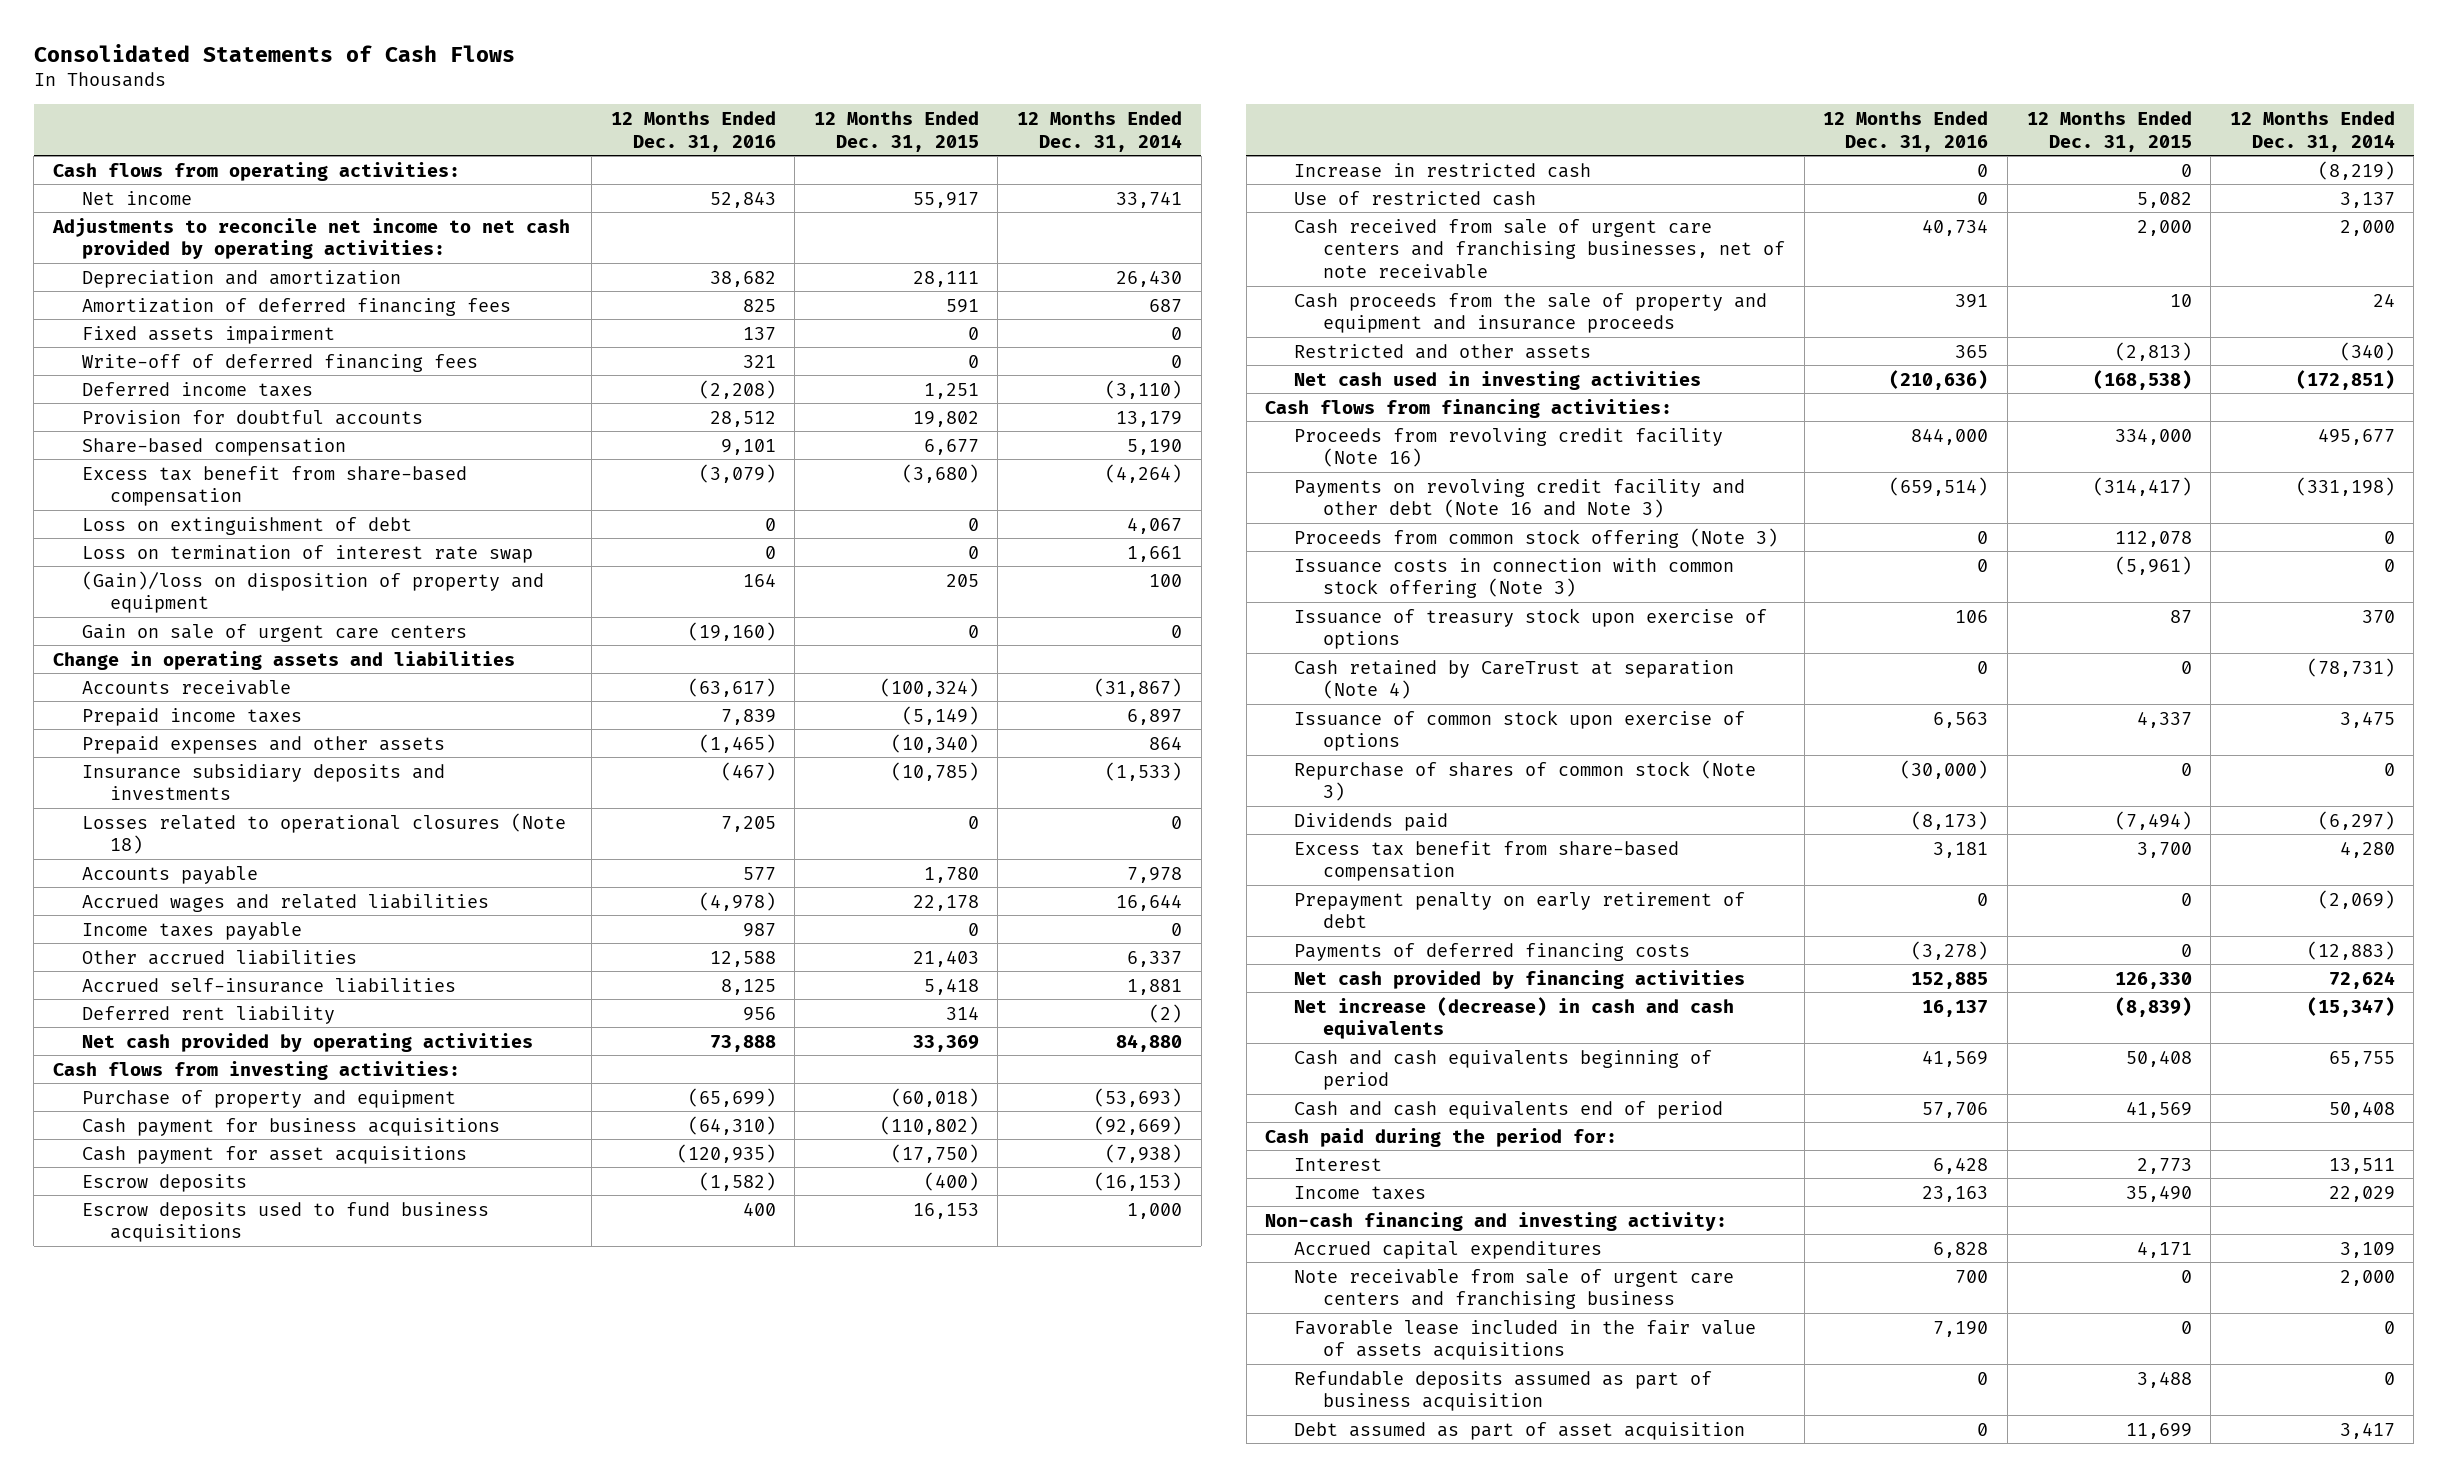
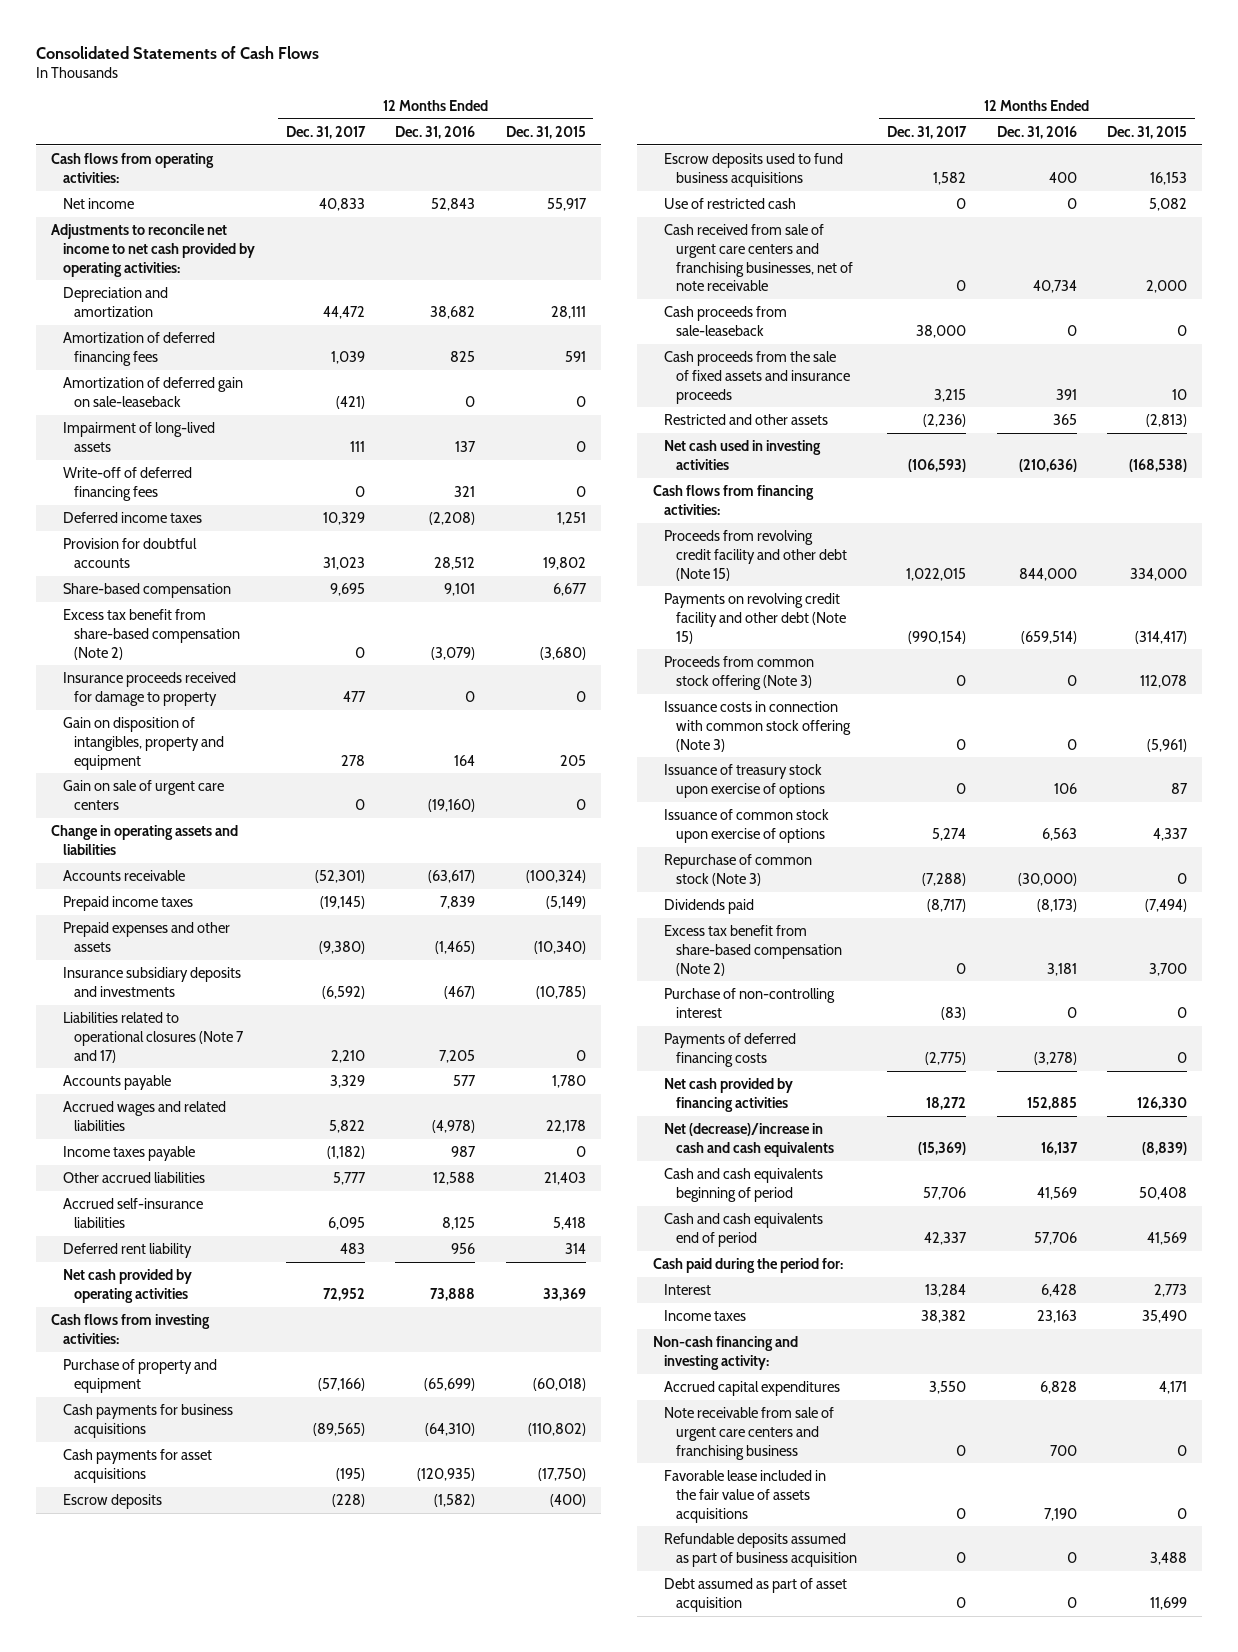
- | 12 Months Ended Dec. 31, 2016 | 12 Months Ended Dec. 31, 2015 | 12 Months Ended Dec. 31, 2014
+ | 12 Months Ended Dec. 31, 2017 | 12 Months Ended Dec. 31, 2016 | 12 Months Ended Dec. 31, 2015
- Fixed assets impairment | 137 | 0 | 0
+ Amortization of deferred gain on sale-leaseback | (421) | 0 | 0
+ Impairment of long-lived assets | 111 | 137 | 0
- Excess tax benefit from share-based compensation | (3,079) | (3,680) | (4,264)
- Loss on extinguishment of debt | 0 | 0 | 4,067
- Loss on termination of interest rate swap | 0 | 0 | 1,661
- (Gain)/loss on disposition of property and equipment | 164 | 205 | 100
+ Excess tax benefit from share-based compensation (Note 2) | 0 | (3,079) | (3,680)
+ Insurance proceeds received for damage to property | 477 | 0 | 0
+ Gain on disposition of intangibles, property and equipment | 278 | 164 | 205
- Losses related to operational closures (Note 18) | 7,205 | 0 | 0
+ Liabilities related to operational closures (Note 7 and 17) | 2,210 | 7,205 | 0
- Cash payment for business acquisitions | (64,310) | (110,802) | (92,669)
- Cash payment for asset acquisitions | (120,935) | (17,750) | (7,938)
+ Cash payments for business acquisitions | (89,565) | (64,310) | (110,802)
+ Cash payments for asset acquisitions | (195) | (120,935) | (17,750)
- Increase in restricted cash | 0 | 0 | (8,219)
- Cash proceeds from the sale of property and equipment and insurance proceeds | 391 | 10 | 24
+ Cash proceeds from sale-leaseback | 38,000 | 0 | 0
+ Cash proceeds from the sale of fixed assets and insurance proceeds | 3,215 | 391 | 10
- Proceeds from revolving credit facility (Note 16) | 844,000 | 334,000 | 495,677
- Payments on revolving credit facility and other debt (Note 16 and Note 3) | (659,514) | (314,417) | (331,198)
+ Proceeds from revolving credit facility and other debt (Note 15) | 1,022,015 | 844,000 | 334,000
+ Payments on revolving credit facility and other debt (Note 15) | (990,154) | (659,514) | (314,417)
- Cash retained by CareTrust at separation (Note 4) | 0 | 0 | (78,731)
- Repurchase of shares of common stock (Note 3) | (30,000) | 0 | 0
+ Repurchase of common stock (Note 3) | (7,288) | (30,000) | 0
- Excess tax benefit from share-based compensation | 3,181 | 3,700 | 4,280
- Prepayment penalty on early retirement of debt | 0 | 0 | (2,069)
+ Excess tax benefit from share-based compensation (Note 2) | 0 | 3,181 | 3,700
+ Purchase of non-controlling interest | (83) | 0 | 0
- Net increase (decrease) in cash and cash equivalents | 16,137 | (8,839) | (15,347)
+ Net (decrease)/increase in cash and cash equivalents | (15,369) | 16,137 | (8,839)

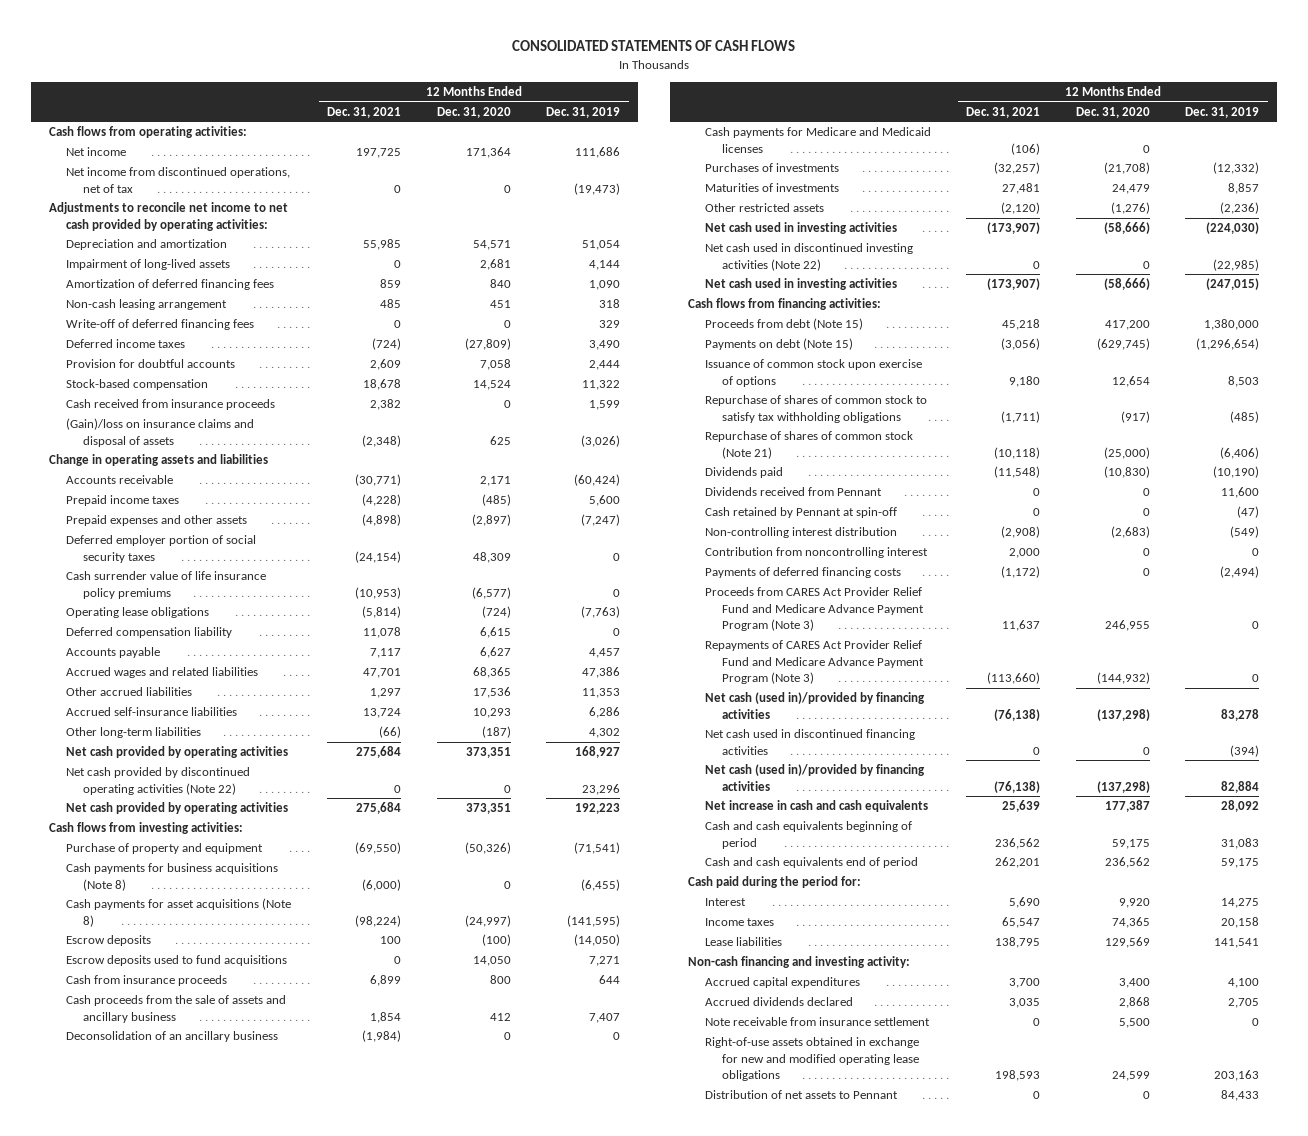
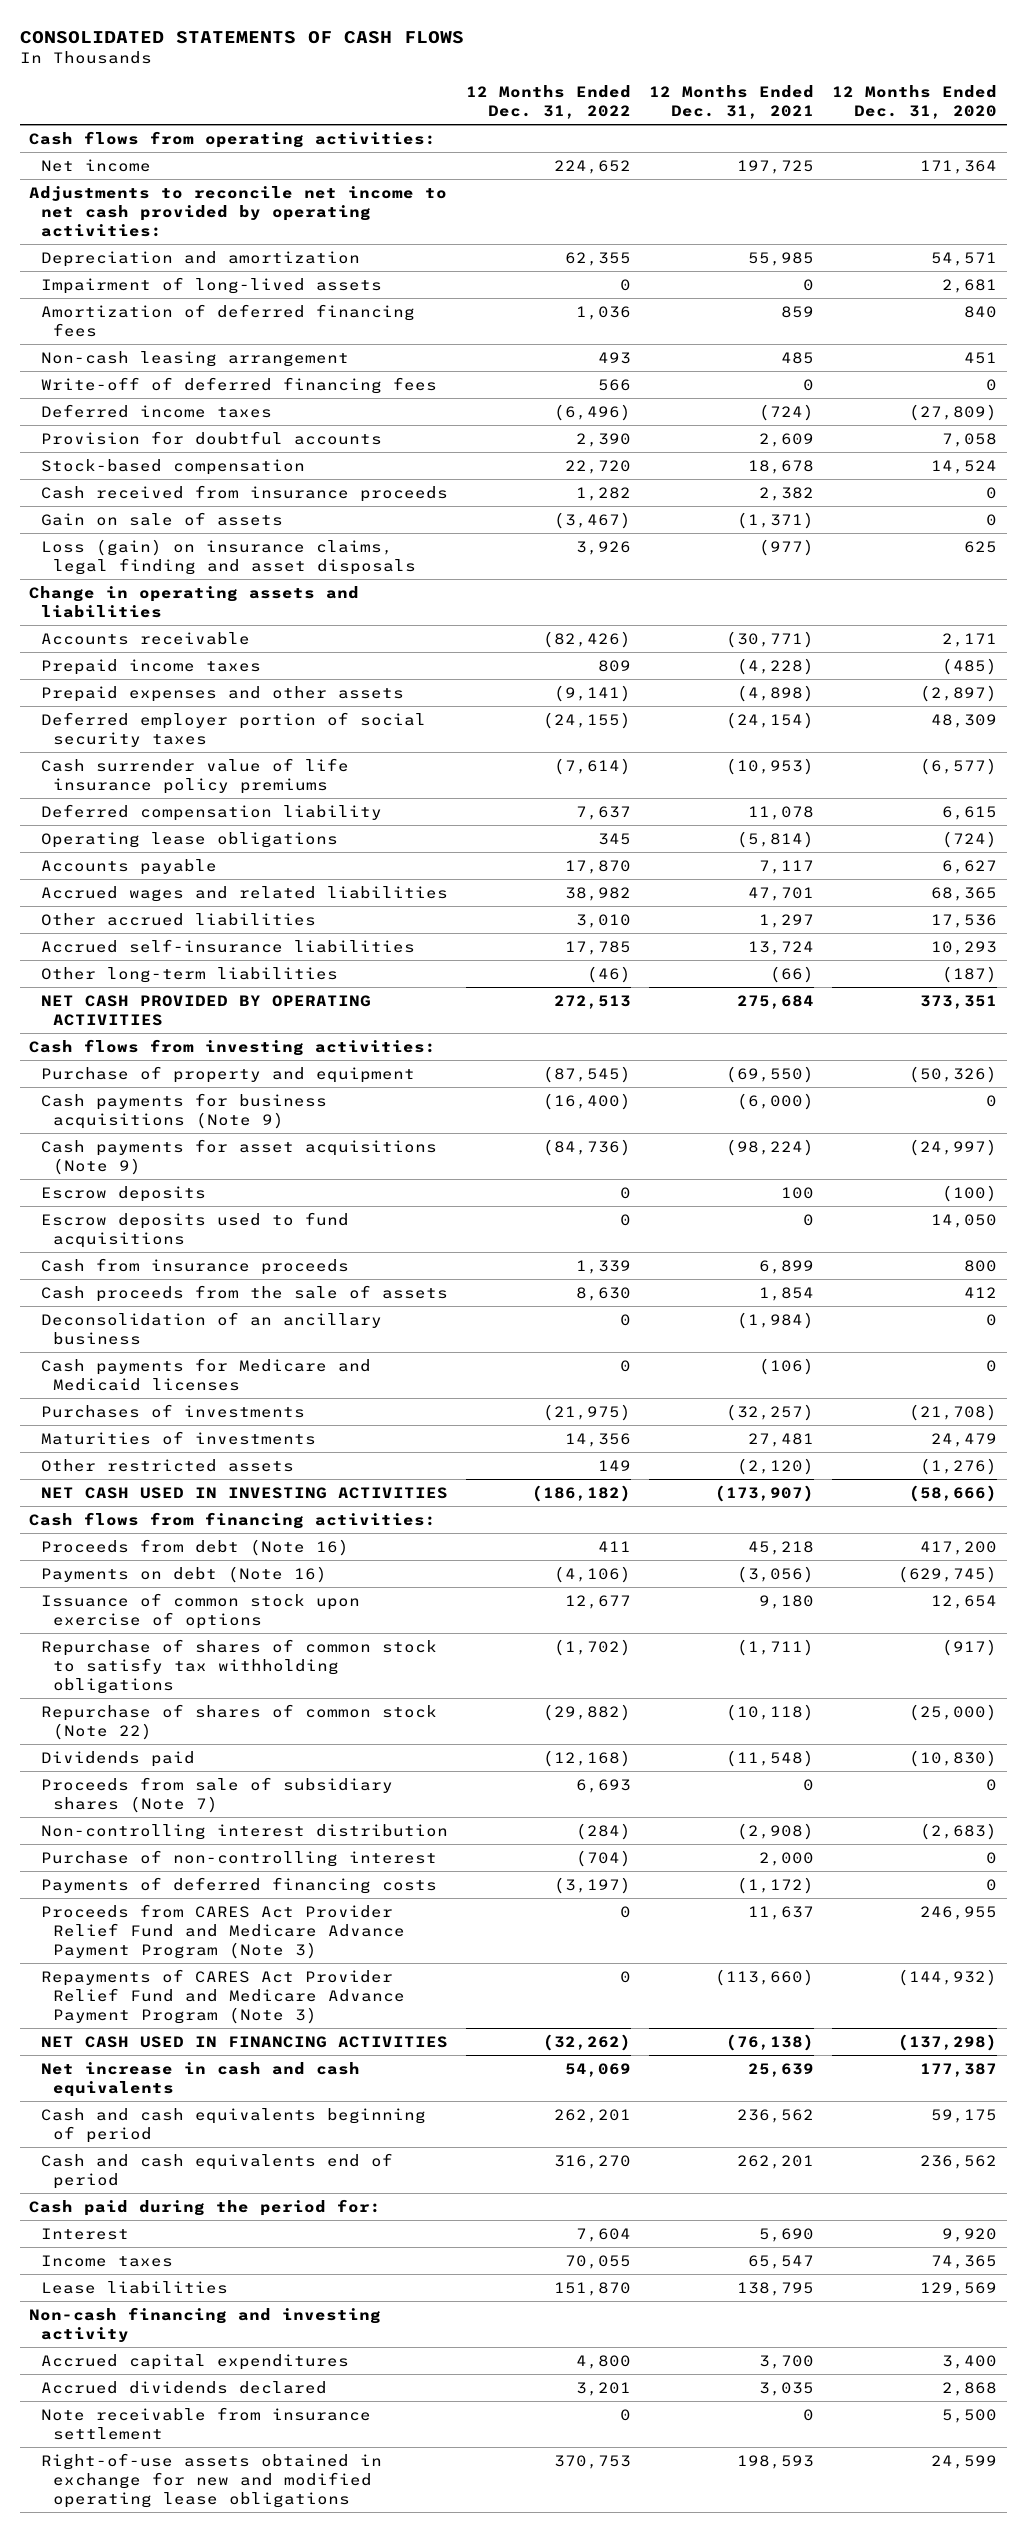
- | 12 Months Ended Dec. 31, 2021 | 12 Months Ended Dec. 31, 2020 | 12 Months Ended Dec. 31, 2019
+ | 12 Months Ended Dec. 31, 2022 | 12 Months Ended Dec. 31, 2021 | 12 Months Ended Dec. 31, 2020
- Net income from discontinued operations, net of tax | 0 | 0 | (19,473)
- (Gain)/loss on insurance claims and disposal of assets | (2,348) | 625 | (3,026)
+ Gain on sale of assets | (3,467) | (1,371) | 0
+ Loss (gain) on insurance claims, legal finding and asset disposals | 3,926 | (977) | 625
moved down: Operating lease obligations | 345 | (5,814) | (724)
- Net cash provided by operating activities | 275,684 | 373,351 | 168,927
- Net cash provided by discontinued operating activities (Note 22) | 0 | 0 | 23,296
- Net cash provided by operating activities | 275,684 | 373,351 | 192,223
+ NET CASH PROVIDED BY OPERATING ACTIVITIES | 272,513 | 275,684 | 373,351
- Cash payments for business acquisitions (Note 8) | (6,000) | 0 | (6,455)
- Cash payments for asset acquisitions (Note 8) | (98,224) | (24,997) | (141,595)
+ Cash payments for business acquisitions (Note 9) | (16,400) | (6,000) | 0
+ Cash payments for asset acquisitions (Note 9) | (84,736) | (98,224) | (24,997)
- Cash proceeds from the sale of assets and ancillary business | 1,854 | 412 | 7,407
+ Cash proceeds from the sale of assets | 8,630 | 1,854 | 412
- Net cash used in investing activities | (173,907) | (58,666) | (224,030)
- Net cash used in discontinued investing activities (Note 22) | 0 | 0 | (22,985)
- Net cash used in investing activities | (173,907) | (58,666) | (247,015)
+ NET CASH USED IN INVESTING ACTIVITIES | (186,182) | (173,907) | (58,666)
- Proceeds from debt (Note 15) | 45,218 | 417,200 | 1,380,000
- Payments on debt (Note 15) | (3,056) | (629,745) | (1,296,654)
+ Proceeds from debt (Note 16) | 411 | 45,218 | 417,200
+ Payments on debt (Note 16) | (4,106) | (3,056) | (629,745)
- Repurchase of shares of common stock (Note 21) | (10,118) | (25,000) | (6,406)
+ Repurchase of shares of common stock (Note 22) | (29,882) | (10,118) | (25,000)
- Dividends received from Pennant | 0 | 0 | 11,600
- Cash retained by Pennant at spin-off | 0 | 0 | (47)
+ Proceeds from sale of subsidiary shares (Note 7) | 6,693 | 0 | 0
- Contribution from noncontrolling interest | 2,000 | 0 | 0
+ Purchase of non-controlling interest | (704) | 2,000 | 0
- Net cash (used in)/provided by financing activities | (76,138) | (137,298) | 83,278
- Net cash used in discontinued financing activities | 0 | 0 | (394)
- Net cash (used in)/provided by financing activities | (76,138) | (137,298) | 82,884
+ NET CASH USED IN FINANCING ACTIVITIES | (32,262) | (76,138) | (137,298)
- Non-cash financing and investing activity:
+ Non-cash financing and investing activity
- Distribution of net assets to Pennant | 0 | 0 | 84,433

